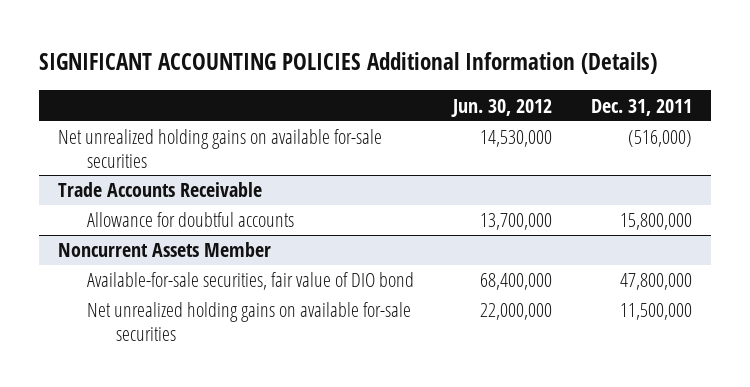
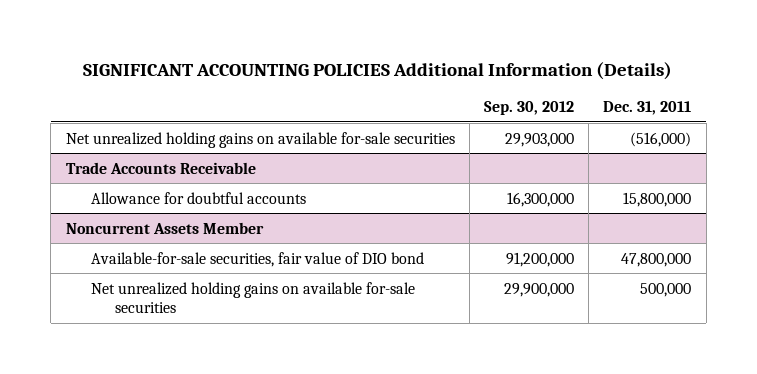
- | Jun. 30, 2012 | Dec. 31, 2011
+ | Sep. 30, 2012 | Dec. 31, 2011
@ Noncurrent Assets Member
- Net unrealized holding gains on available for-sale securities | 22,000,000 | 11,500,000
+ Net unrealized holding gains on available for-sale securities | 29,900,000 | 500,000

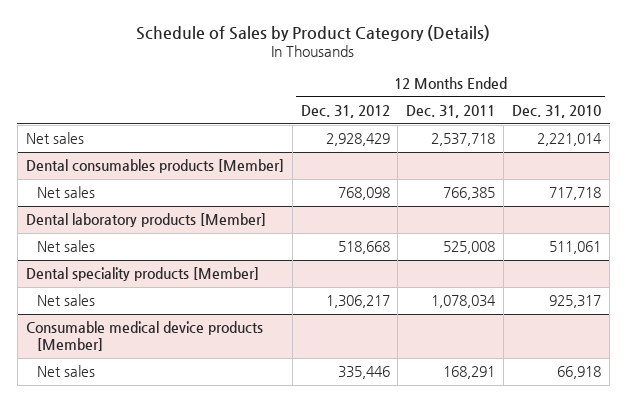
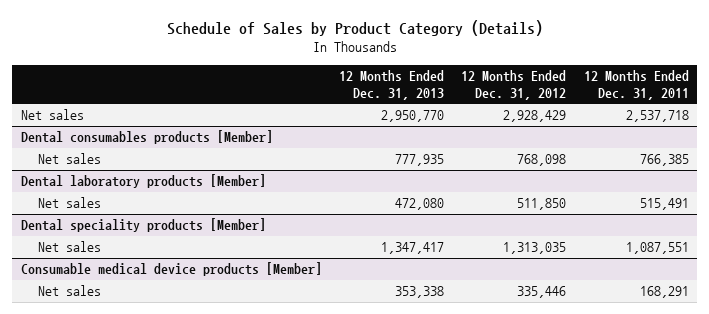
- | 12 Months Ended Dec. 31, 2012 | 12 Months Ended Dec. 31, 2011 | 12 Months Ended Dec. 31, 2010
+ | 12 Months Ended Dec. 31, 2013 | 12 Months Ended Dec. 31, 2012 | 12 Months Ended Dec. 31, 2011
@ Dental laboratory products [Member]
- Net sales | 518,668 | 525,008 | 511,061
+ Net sales | 472,080 | 511,850 | 515,491
@ Dental speciality products [Member]
- Net sales | 1,306,217 | 1,078,034 | 925,317
+ Net sales | 1,347,417 | 1,313,035 | 1,087,551

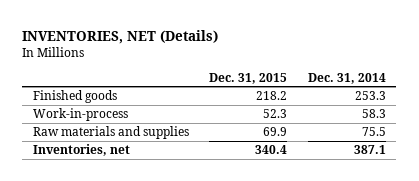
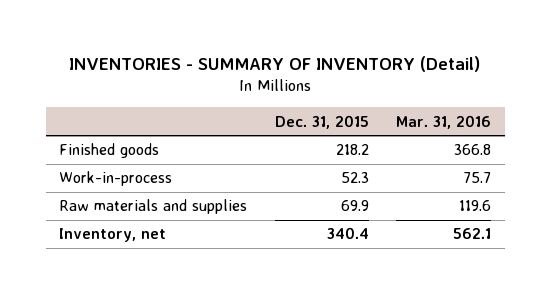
- INVENTORIES, NET (Details)
+ INVENTORIES - SUMMARY OF INVENTORY (Detail)
- | Dec. 31, 2015 | Dec. 31, 2014
+ | Dec. 31, 2015 | Mar. 31, 2016
- Inventories, net | 340.4 | 387.1
+ Inventory, net | 340.4 | 562.1

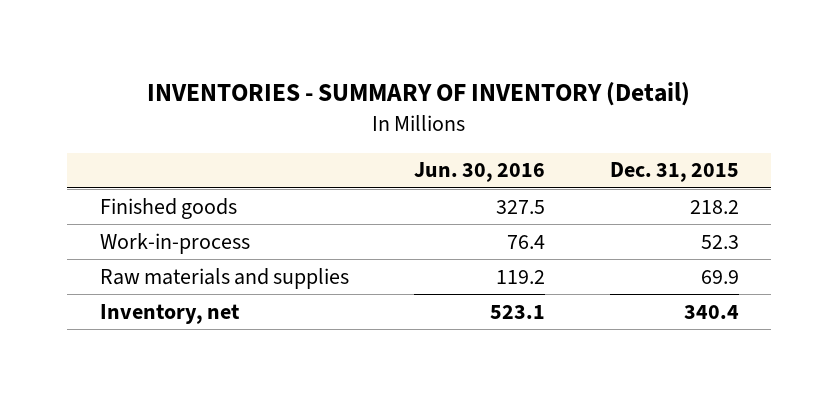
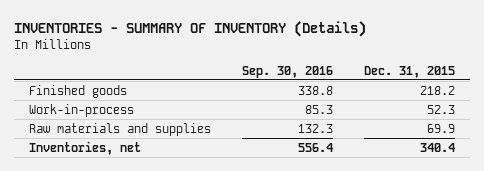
- INVENTORIES - SUMMARY OF INVENTORY (Detail)
+ INVENTORIES - SUMMARY OF INVENTORY (Details)
- | Jun. 30, 2016 | Dec. 31, 2015
+ | Sep. 30, 2016 | Dec. 31, 2015
- Inventory, net | 523.1 | 340.4
+ Inventories, net | 556.4 | 340.4

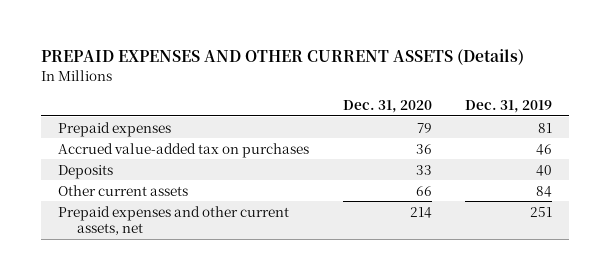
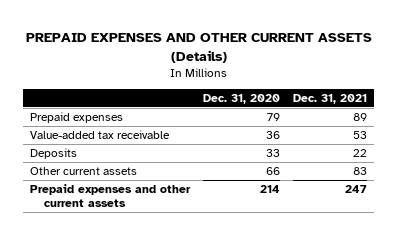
- | Dec. 31, 2020 | Dec. 31, 2019
+ | Dec. 31, 2020 | Dec. 31, 2021
- Accrued value-added tax on purchases | 36 | 46
+ Value-added tax receivable | 36 | 53
- Prepaid expenses and other current assets, net | 214 | 251
+ Prepaid expenses and other current assets | 214 | 247

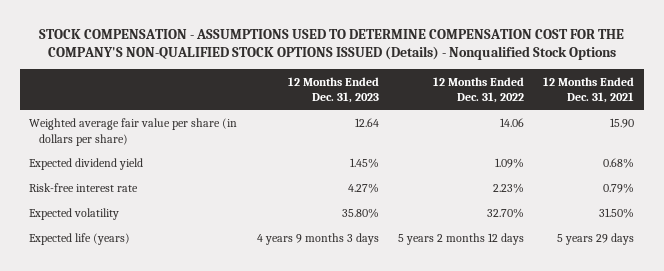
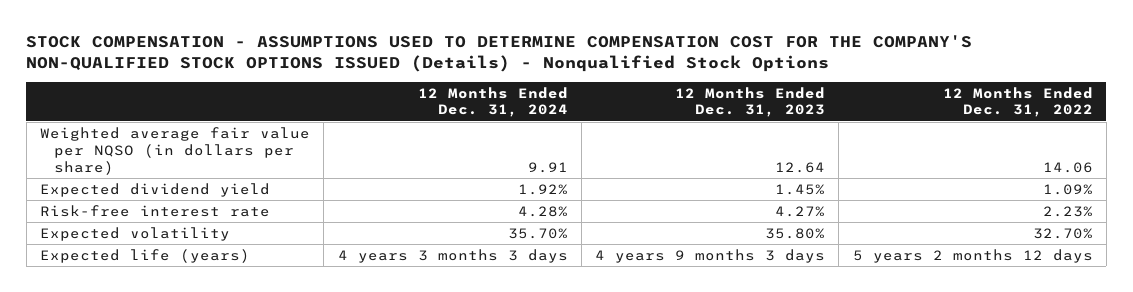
- | 12 Months Ended Dec. 31, 2023 | 12 Months Ended Dec. 31, 2022 | 12 Months Ended Dec. 31, 2021
+ | 12 Months Ended Dec. 31, 2024 | 12 Months Ended Dec. 31, 2023 | 12 Months Ended Dec. 31, 2022
- Weighted average fair value per share (in dollars per share) | 12.64 | 14.06 | 15.90
+ Weighted average fair value per NQSO (in dollars per share) | 9.91 | 12.64 | 14.06

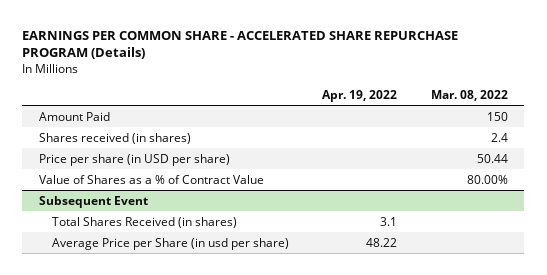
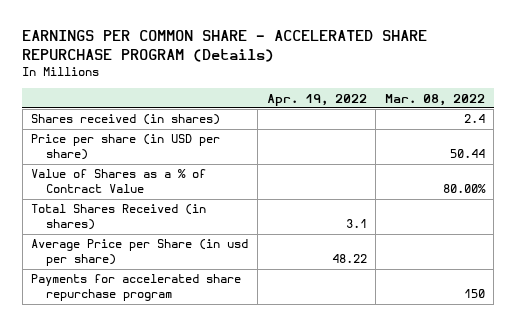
- Amount Paid | | 150
- Subsequent Event
+ Payments for accelerated share repurchase program | | 150

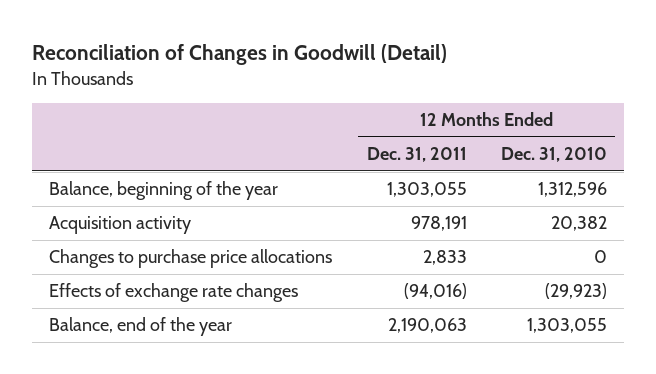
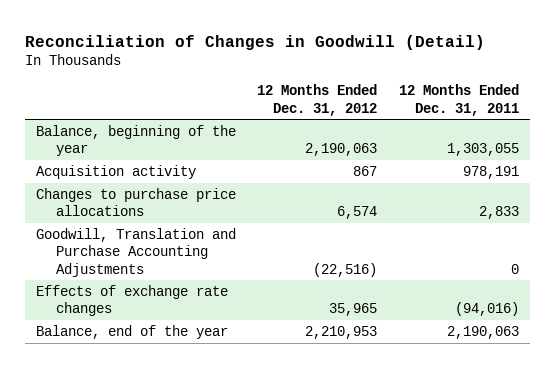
- | 12 Months Ended Dec. 31, 2011 | 12 Months Ended Dec. 31, 2010
+ | 12 Months Ended Dec. 31, 2012 | 12 Months Ended Dec. 31, 2011
+ Goodwill, Translation and Purchase Accounting Adjustments | (22,516) | 0

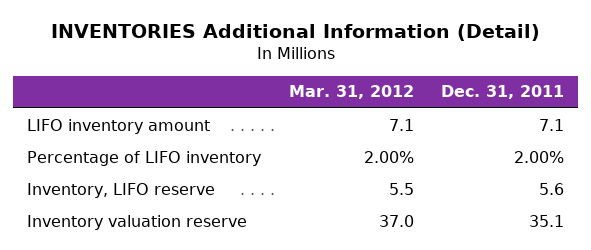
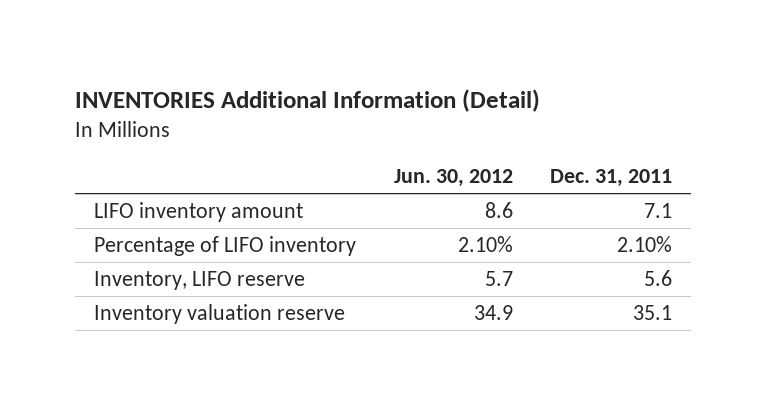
- | Mar. 31, 2012 | Dec. 31, 2011
+ | Jun. 30, 2012 | Dec. 31, 2011
- Percentage of LIFO inventory | 2.00% | 2.00%
+ Percentage of LIFO inventory | 2.10% | 2.10%

